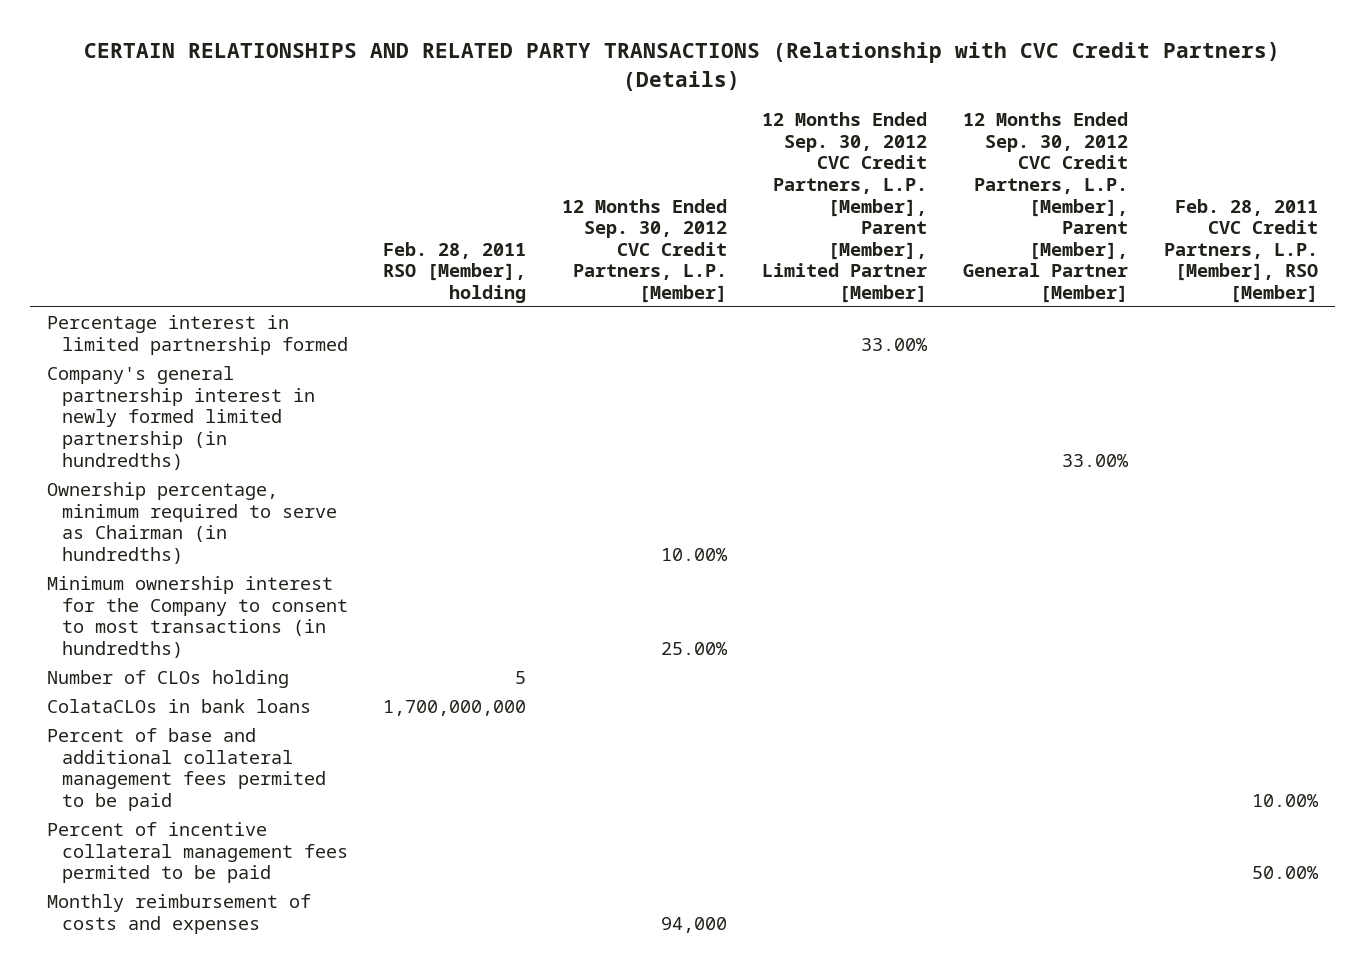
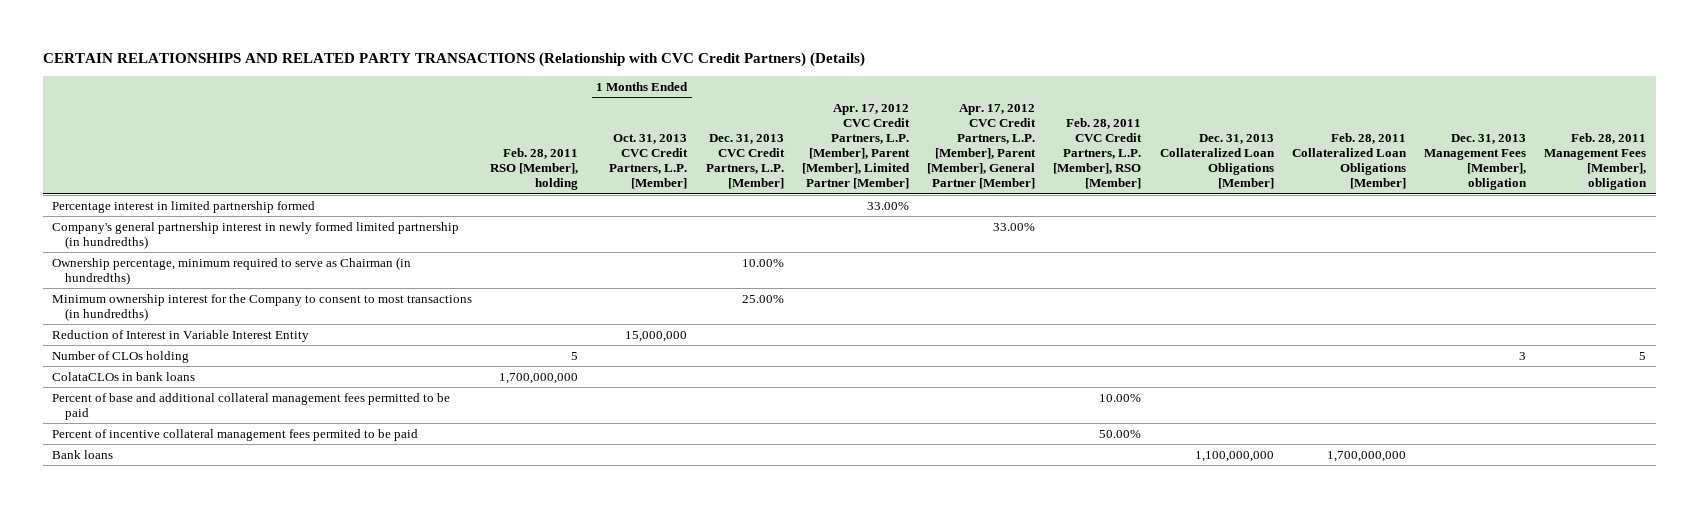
- | Feb. 28, 2011 RSO [Member], holding | 12 Months Ended Sep. 30, 2012 CVC Credit Partners, L.P. [Member] | 12 Months Ended Sep. 30, 2012 CVC Credit Partners, L.P. [Member], Parent [Member], Limited Partner [Member] | 12 Months Ended Sep. 30, 2012 CVC Credit Partners, L.P. [Member], Parent [Member], General Partner [Member] | Feb. 28, 2011 CVC Credit Partners, L.P. [Member], RSO [Member]
+ | Feb. 28, 2011 RSO [Member], holding | 1 Months Ended Oct. 31, 2013 CVC Credit Partners, L.P. [Member] | Dec. 31, 2013 CVC Credit Partners, L.P. [Member] | Apr. 17, 2012 CVC Credit Partners, L.P. [Member], Parent [Member], Limited Partner [Member] | Apr. 17, 2012 CVC Credit Partners, L.P. [Member], Parent [Member], General Partner [Member] | Feb. 28, 2011 CVC Credit Partners, L.P. [Member], RSO [Member] | Dec. 31, 2013 Collateralized Loan Obligations [Member] | Feb. 28, 2011 Collateralized Loan Obligations [Member] | Dec. 31, 2013 Management Fees [Member], obligation | Feb. 28, 2011 Management Fees [Member], obligation
+ Reduction of Interest in Variable Interest Entity | | 15,000,000 | | | | | | | |
- Percent of base and additional collateral management fees permited to be paid | | | | | 10.00%
+ Percent of base and additional collateral management fees permitted to be paid | | | | | | 10.00% | | | |
- Monthly reimbursement of costs and expenses | | 94,000 | | |
+ Bank loans | | | | | | | 1,100,000,000 | 1,700,000,000 | |

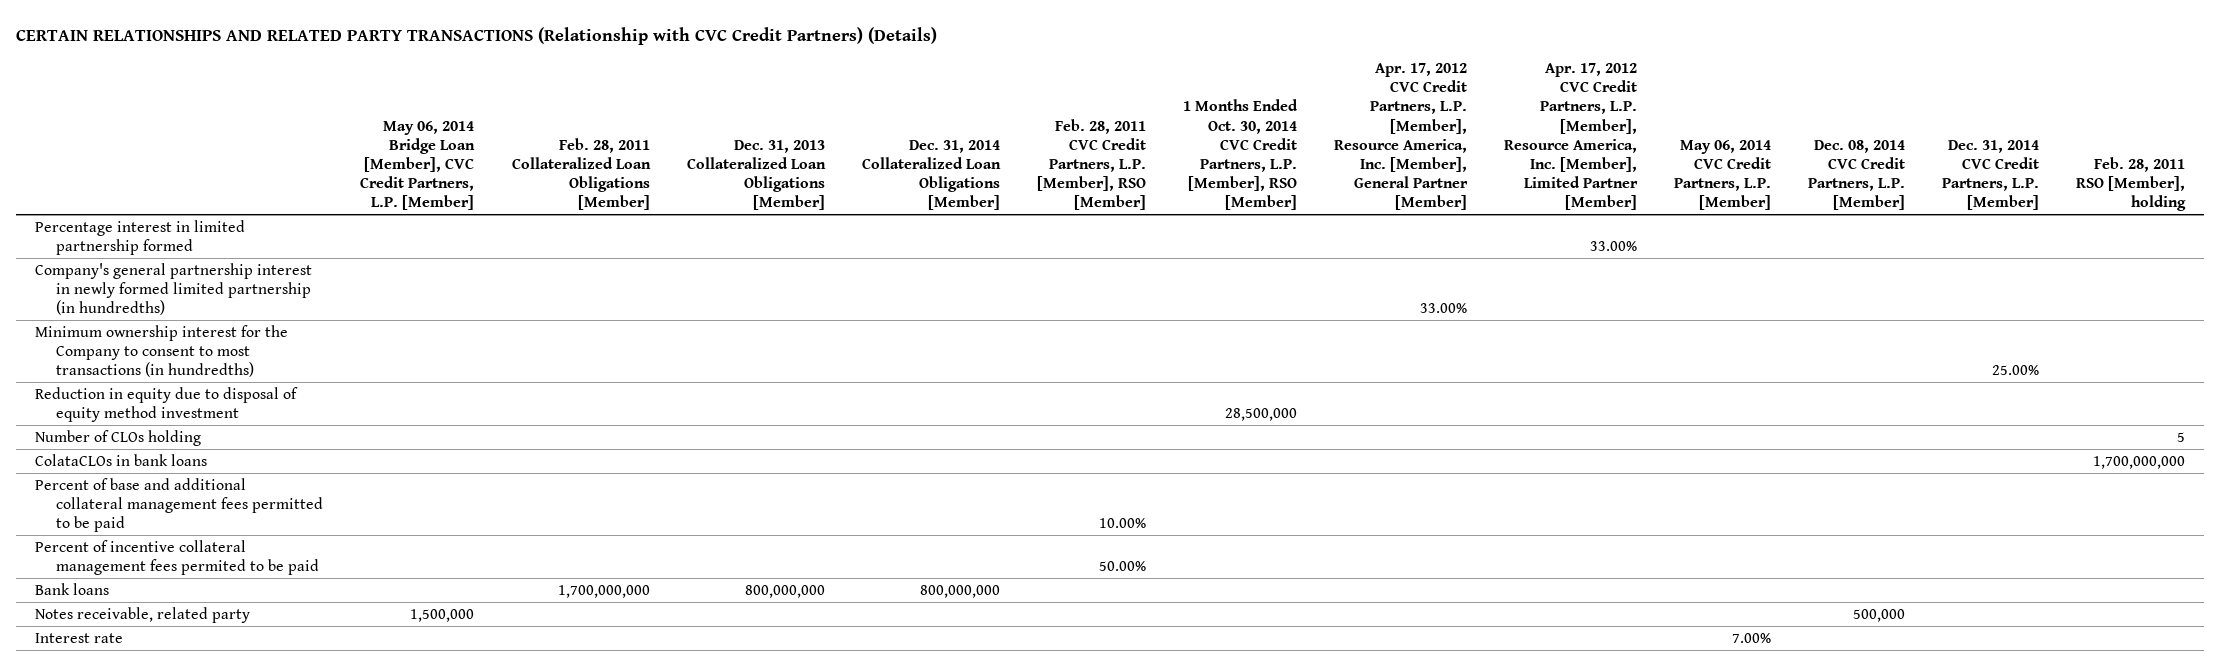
- | Feb. 28, 2011 RSO [Member], holding | 1 Months Ended Oct. 31, 2013 CVC Credit Partners, L.P. [Member] | Dec. 31, 2013 CVC Credit Partners, L.P. [Member] | Apr. 17, 2012 CVC Credit Partners, L.P. [Member], Parent [Member], Limited Partner [Member] | Apr. 17, 2012 CVC Credit Partners, L.P. [Member], Parent [Member], General Partner [Member] | Feb. 28, 2011 CVC Credit Partners, L.P. [Member], RSO [Member] | Dec. 31, 2013 Collateralized Loan Obligations [Member] | Feb. 28, 2011 Collateralized Loan Obligations [Member] | Dec. 31, 2013 Management Fees [Member], obligation | Feb. 28, 2011 Management Fees [Member], obligation
+ | May 06, 2014 Bridge Loan [Member], CVC Credit Partners, L.P. [Member] | Feb. 28, 2011 Collateralized Loan Obligations [Member] | Dec. 31, 2013 Collateralized Loan Obligations [Member] | Dec. 31, 2014 Collateralized Loan Obligations [Member] | Feb. 28, 2011 CVC Credit Partners, L.P. [Member], RSO [Member] | 1 Months Ended Oct. 30, 2014 CVC Credit Partners, L.P. [Member], RSO [Member] | Apr. 17, 2012 CVC Credit Partners, L.P. [Member], Resource America, Inc. [Member], General Partner [Member] | Apr. 17, 2012 CVC Credit Partners, L.P. [Member], Resource America, Inc. [Member], Limited Partner [Member] | May 06, 2014 CVC Credit Partners, L.P. [Member] | Dec. 08, 2014 CVC Credit Partners, L.P. [Member] | Dec. 31, 2014 CVC Credit Partners, L.P. [Member] | Feb. 28, 2011 RSO [Member], holding
- Ownership percentage, minimum required to serve as Chairman (in hundredths) | | | 10.00% | | | | | | |
- Reduction of Interest in Variable Interest Entity | | 15,000,000 | | | | | | | |
+ Reduction in equity due to disposal of equity method investment | | | | | | 28,500,000 | | | | | |
- Bank loans | | | | | | | 1,100,000,000 | 1,700,000,000 | |
+ Bank loans | | 1,700,000,000 | 800,000,000 | 800,000,000 | | | | | | | |
+ Notes receivable, related party | 1,500,000 | | | | | | | | | 500,000 | |
+ Interest rate | | | | | | | | | 7.00% | | |

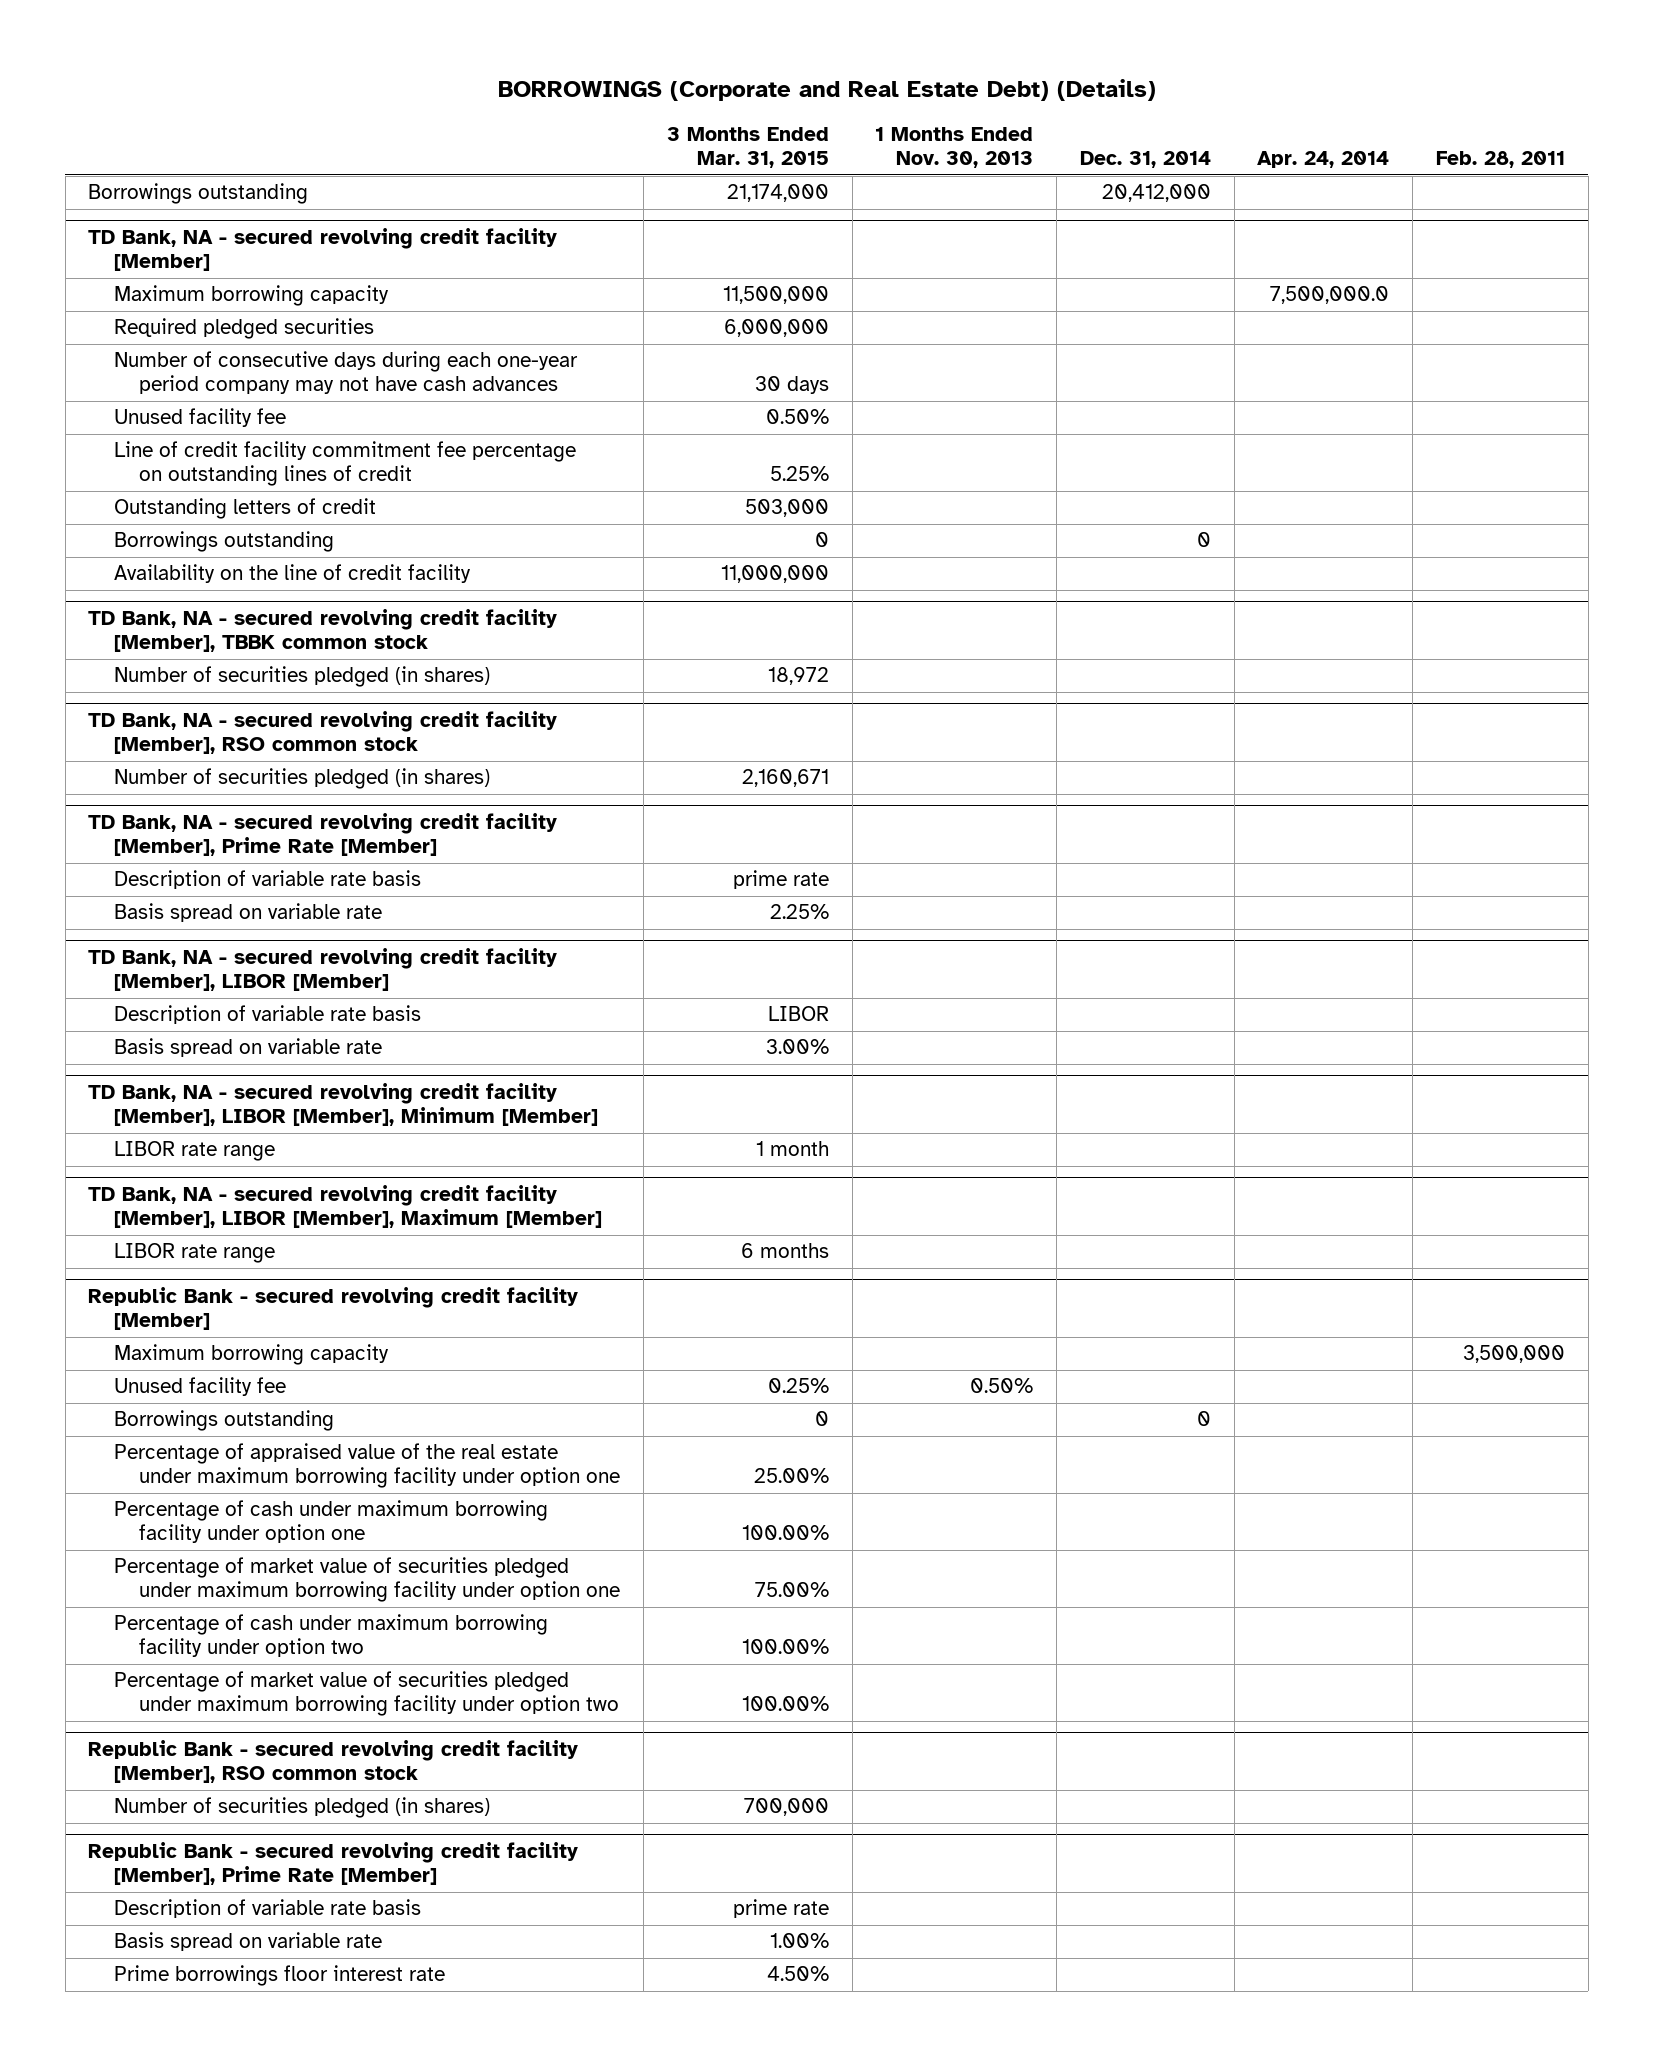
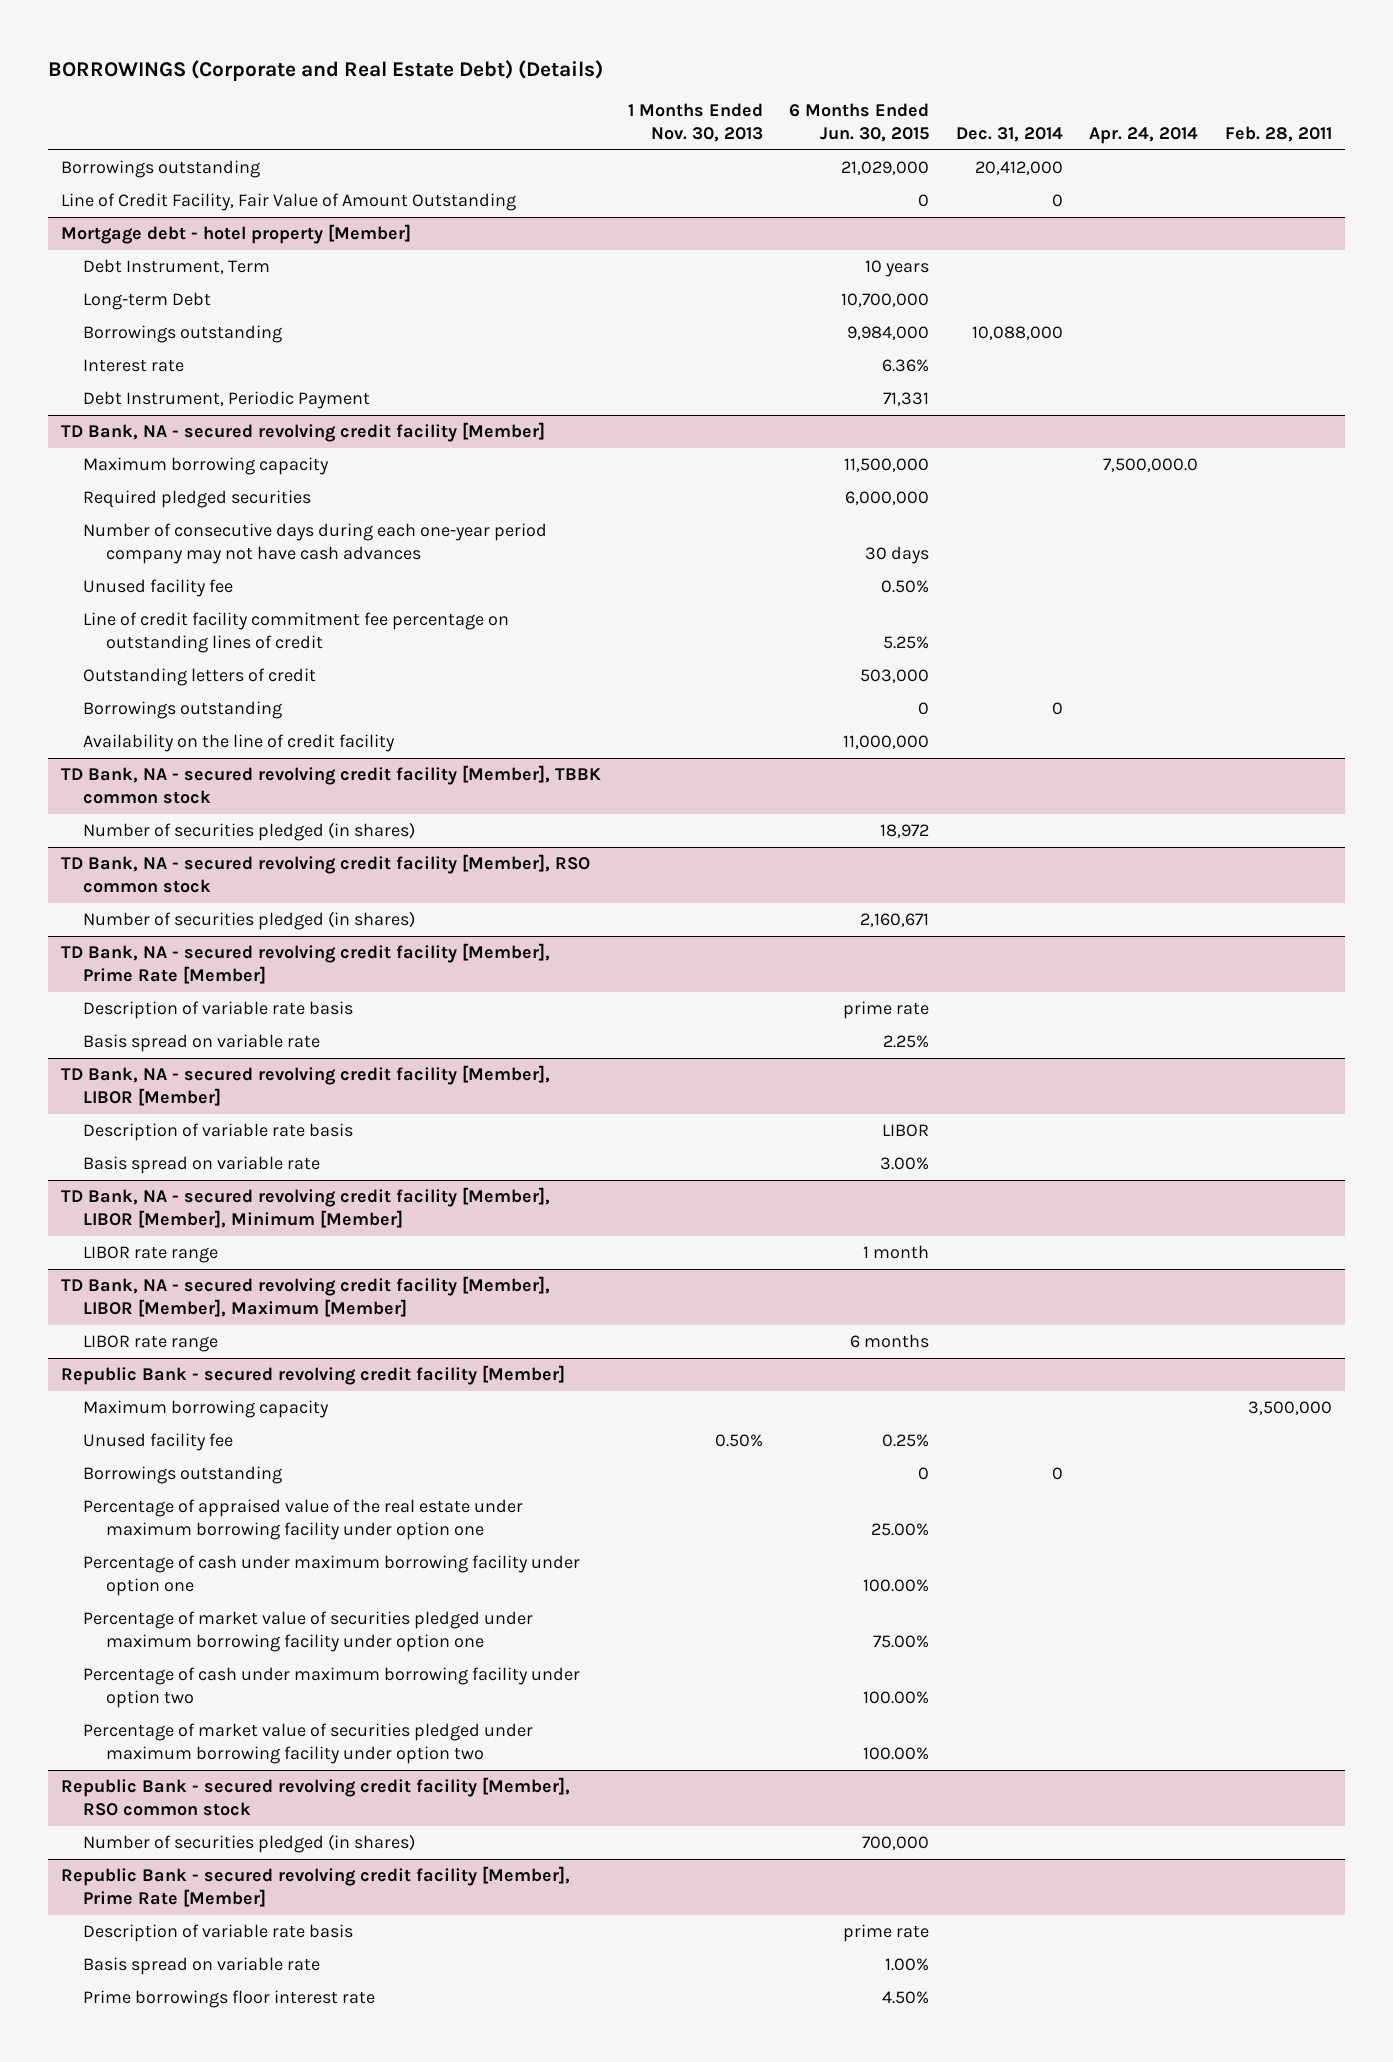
- | 3 Months Ended Mar. 31, 2015 | 1 Months Ended Nov. 30, 2013 | Dec. 31, 2014 | Apr. 24, 2014 | Feb. 28, 2011
+ | 1 Months Ended Nov. 30, 2013 | 6 Months Ended Jun. 30, 2015 | Dec. 31, 2014 | Apr. 24, 2014 | Feb. 28, 2011
+ Line of Credit Facility, Fair Value of Amount Outstanding | | 0 | 0 | |
+ Mortgage debt - hotel property [Member]
+ Debt Instrument, Term | | 10 years | | |
+ Long-term Debt | | 10,700,000 | | |
+ Borrowings outstanding | | 9,984,000 | 10,088,000 | |
+ Interest rate | | 6.36% | | |
+ Debt Instrument, Periodic Payment | | 71,331 | | |

